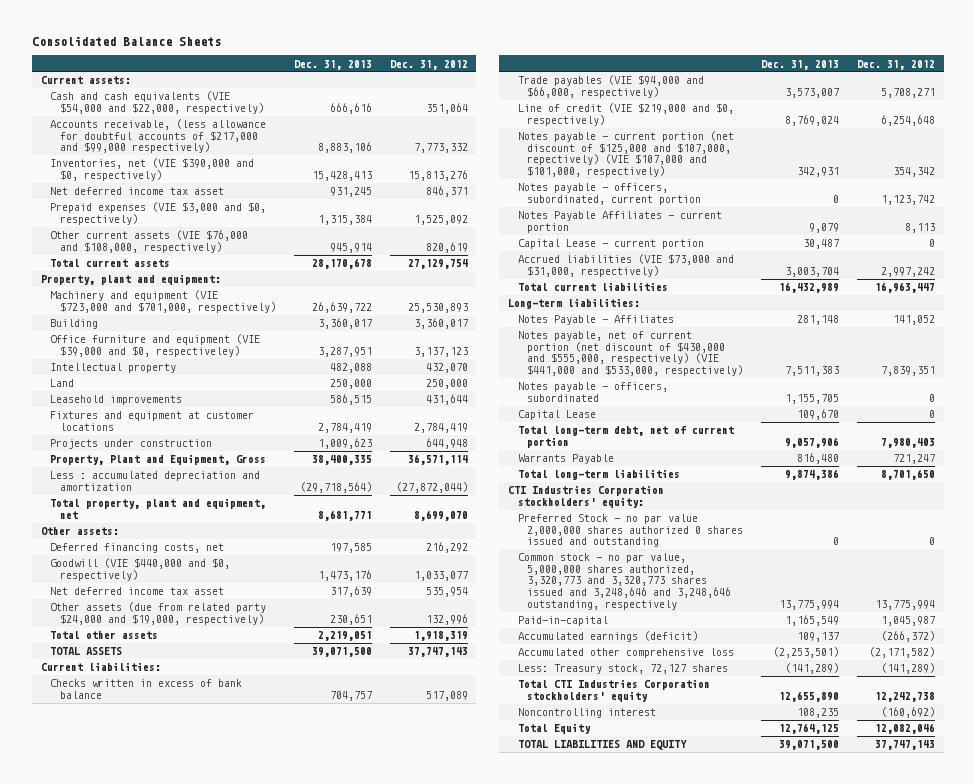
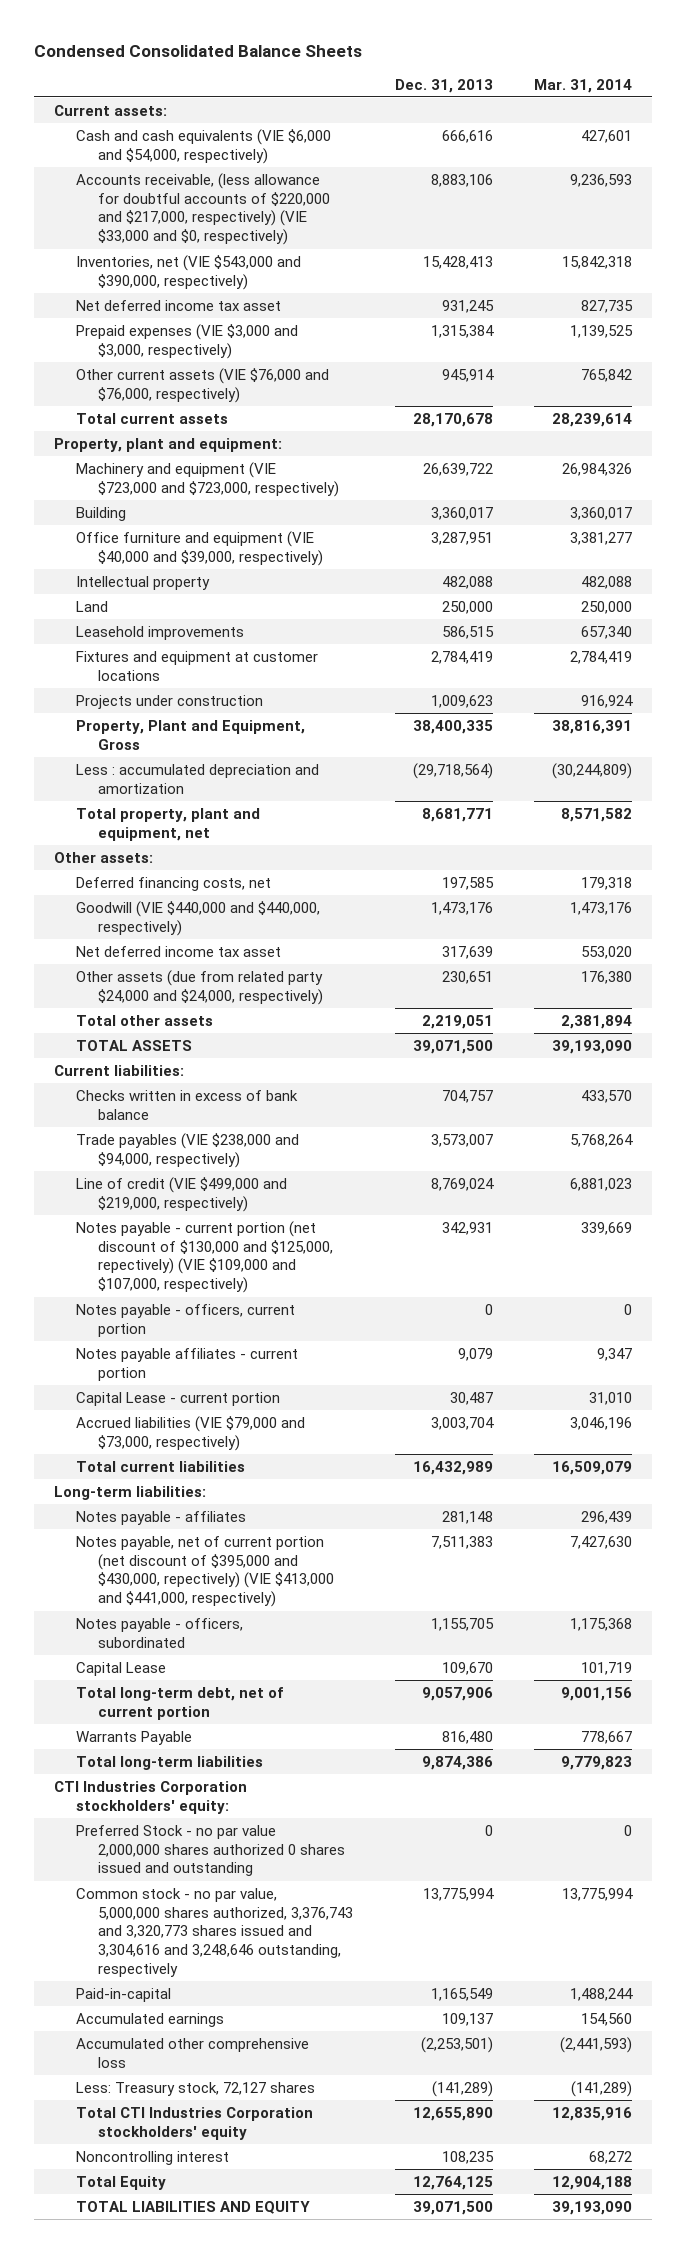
- Consolidated Balance Sheets
+ Condensed Consolidated Balance Sheets
- | Dec. 31, 2013 | Dec. 31, 2012
+ | Dec. 31, 2013 | Mar. 31, 2014
- Cash and cash equivalents (VIE $54,000 and $22,000, respectively) | 666,616 | 351,064
- Accounts receivable, (less allowance for doubtful accounts of $217,000 and $99,000 respectively) | 8,883,106 | 7,773,332
- Inventories, net (VIE $390,000 and $0, respectively) | 15,428,413 | 15,813,276
+ Cash and cash equivalents (VIE $6,000 and $54,000, respectively) | 666,616 | 427,601
+ Accounts receivable, (less allowance for doubtful accounts of $220,000 and $217,000, respectively) (VIE $33,000 and $0, respectively) | 8,883,106 | 9,236,593
+ Inventories, net (VIE $543,000 and $390,000, respectively) | 15,428,413 | 15,842,318
- Prepaid expenses (VIE $3,000 and $0, respectively) | 1,315,384 | 1,525,092
- Other current assets (VIE $76,000 and $108,000, respectively) | 945,914 | 820,619
+ Prepaid expenses (VIE $3,000 and $3,000, respectively) | 1,315,384 | 1,139,525
+ Other current assets (VIE $76,000 and $76,000, respectively) | 945,914 | 765,842
- Machinery and equipment (VIE $723,000 and $701,000, respectively) | 26,639,722 | 25,530,893
+ Machinery and equipment (VIE $723,000 and $723,000, respectively) | 26,639,722 | 26,984,326
- Office furniture and equipment (VIE $39,000 and $0, respectiveley) | 3,287,951 | 3,137,123
+ Office furniture and equipment (VIE $40,000 and $39,000, respectively) | 3,287,951 | 3,381,277
- Goodwill (VIE $440,000 and $0, respectively) | 1,473,176 | 1,033,077
+ Goodwill (VIE $440,000 and $440,000, respectively) | 1,473,176 | 1,473,176
- Other assets (due from related party $24,000 and $19,000, respectively) | 230,651 | 132,996
+ Other assets (due from related party $24,000 and $24,000, respectively) | 230,651 | 176,380
- Trade payables (VIE $94,000 and $66,000, respectively) | 3,573,007 | 5,708,271
- Line of credit (VIE $219,000 and $0, respectively) | 8,769,024 | 6,254,648
- Notes payable - current portion (net discount of $125,000 and $107,000, repectively) (VIE $107,000 and $101,000, respectively) | 342,931 | 354,342
- Notes payable - officers, subordinated, current portion | 0 | 1,123,742
- Notes Payable Affiliates - current portion | 9,079 | 8,113
+ Trade payables (VIE $238,000 and $94,000, respectively) | 3,573,007 | 5,768,264
+ Line of credit (VIE $499,000 and $219,000, respectively) | 8,769,024 | 6,881,023
+ Notes payable - current portion (net discount of $130,000 and $125,000, repectively) (VIE $109,000 and $107,000, respectively) | 342,931 | 339,669
+ Notes payable - officers, current portion | 0 | 0
+ Notes payable affiliates - current portion | 9,079 | 9,347
- Accrued liabilities (VIE $73,000 and $31,000, respectively) | 3,003,704 | 2,997,242
+ Accrued liabilities (VIE $79,000 and $73,000, respectively) | 3,003,704 | 3,046,196
- Notes Payable - Affiliates | 281,148 | 141,052
- Notes payable, net of current portion (net discount of $430,000 and $555,000, respectively) (VIE $441,000 and $533,000, respectively) | 7,511,383 | 7,839,351
+ Notes payable - affiliates | 281,148 | 296,439
+ Notes payable, net of current portion (net discount of $395,000 and $430,000, repectively) (VIE $413,000 and $441,000, respectively) | 7,511,383 | 7,427,630
- Common stock - no par value, 5,000,000 shares authorized, 3,320,773 and 3,320,773 shares issued and 3,248,646 and 3,248,646 outstanding, respectively | 13,775,994 | 13,775,994
+ Common stock - no par value, 5,000,000 shares authorized, 3,376,743 and 3,320,773 shares issued and 3,304,616 and 3,248,646 outstanding, respectively | 13,775,994 | 13,775,994
- Accumulated earnings (deficit) | 109,137 | (266,372)
+ Accumulated earnings | 109,137 | 154,560

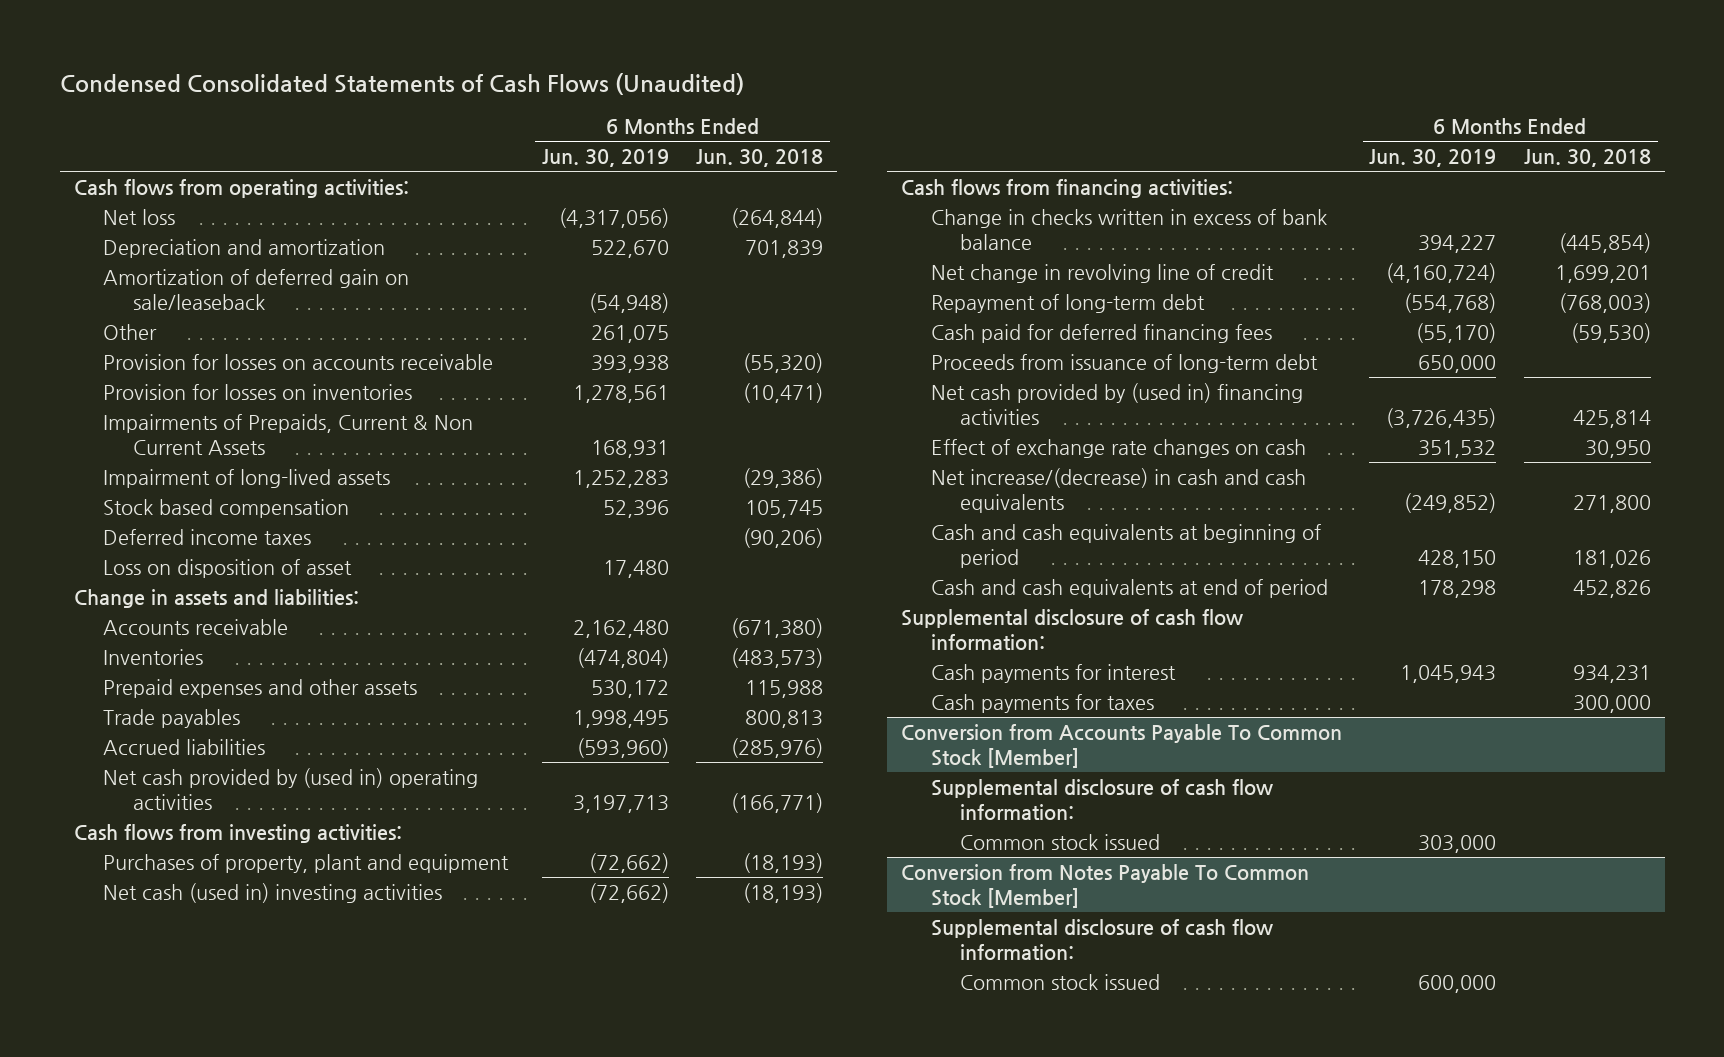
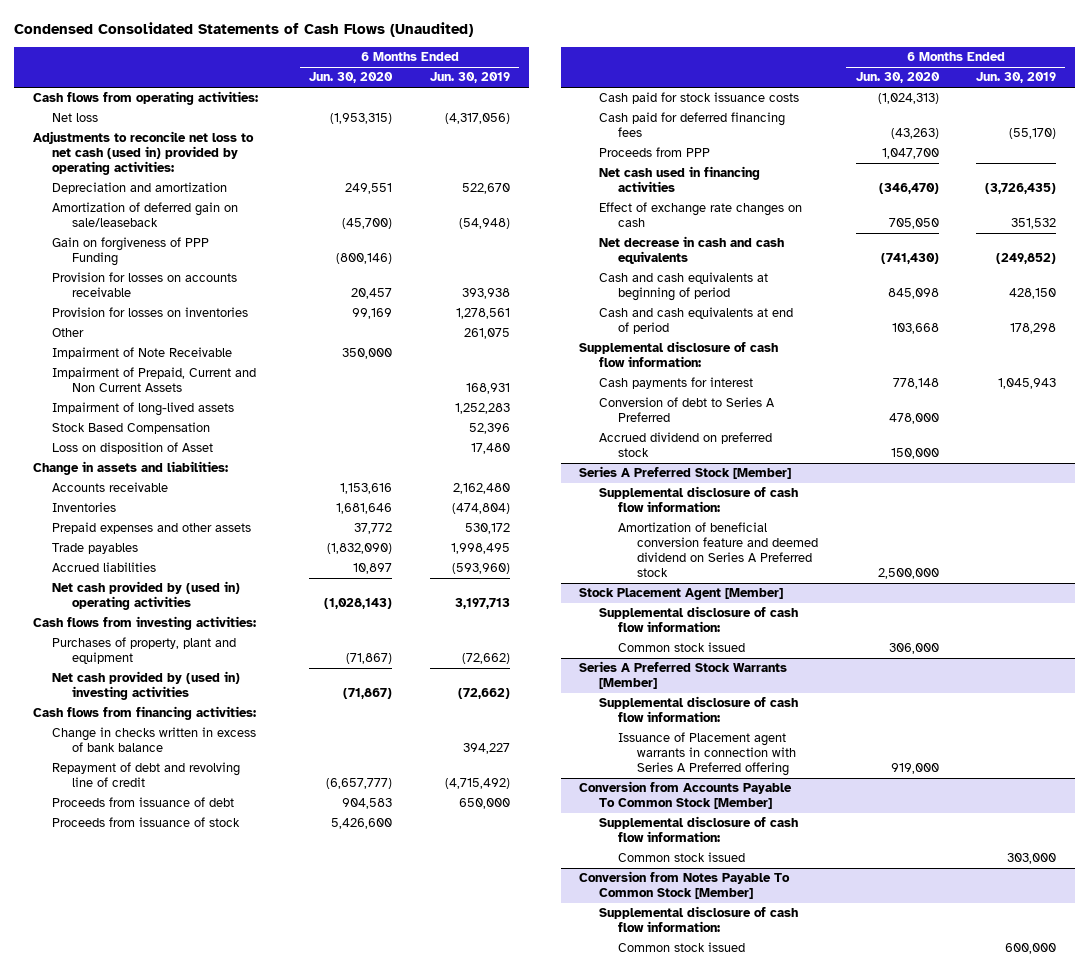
- | 6 Months Ended Jun. 30, 2019 | 6 Months Ended Jun. 30, 2018
+ | 6 Months Ended Jun. 30, 2020 | 6 Months Ended Jun. 30, 2019
+ Adjustments to reconcile net loss to net cash (used in) provided by operating activities:
+ Gain on forgiveness of PPP Funding | (800,146) |
- Impairments of Prepaids, Current & Non Current Assets | 168,931 |
moved down: Other | | 261,075
+ Impairment of Note Receivable | 350,000 |
+ Impairment of Prepaid, Current and Non Current Assets | | 168,931
- Stock based compensation | 52,396 | 105,745
- Deferred income taxes | | (90,206)
- Loss on disposition of asset | 17,480 |
+ Stock Based Compensation | | 52,396
+ Loss on disposition of Asset | | 17,480
- Net cash (used in) investing activities | (72,662) | (18,193)
+ Net cash provided by (used in) investing activities | (71,867) | (72,662)
- Net change in revolving line of credit | (4,160,724) | 1,699,201
- Repayment of long-term debt | (554,768) | (768,003)
+ Repayment of debt and revolving line of credit | (6,657,777) | (4,715,492)
+ Proceeds from issuance of debt | 904,583 | 650,000
+ Proceeds from issuance of stock | 5,426,600 |
+ Cash paid for stock issuance costs | (1,024,313) |
- Proceeds from issuance of long-term debt | 650,000 |
- Net cash provided by (used in) financing activities | (3,726,435) | 425,814
+ Proceeds from PPP | 1,047,700 |
+ Net cash used in financing activities | (346,470) | (3,726,435)
- Net increase/(decrease) in cash and cash equivalents | (249,852) | 271,800
+ Net decrease in cash and cash equivalents | (741,430) | (249,852)
- Cash payments for taxes | | 300,000
+ Conversion of debt to Series A Preferred | 478,000 |
+ Accrued dividend on preferred stock | 150,000 |
+ Series A Preferred Stock [Member]
+ Supplemental disclosure of cash flow information:
+ Amortization of beneficial conversion feature and deemed dividend on Series A Preferred stock | 2,500,000 |
+ Stock Placement Agent [Member]
+ Supplemental disclosure of cash flow information:
+ Common stock issued | 306,000 |
+ Series A Preferred Stock Warrants [Member]
+ Supplemental disclosure of cash flow information:
+ Issuance of Placement agent warrants in connection with Series A Preferred offering | 919,000 |

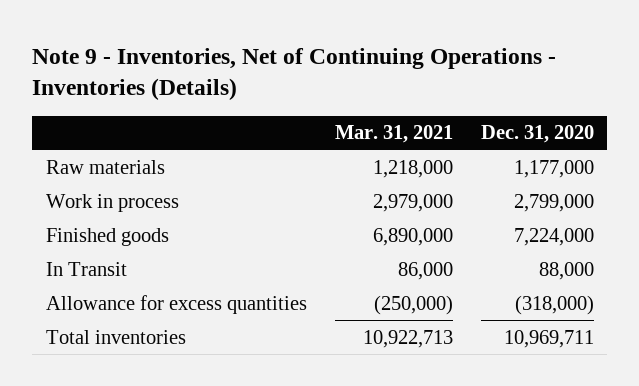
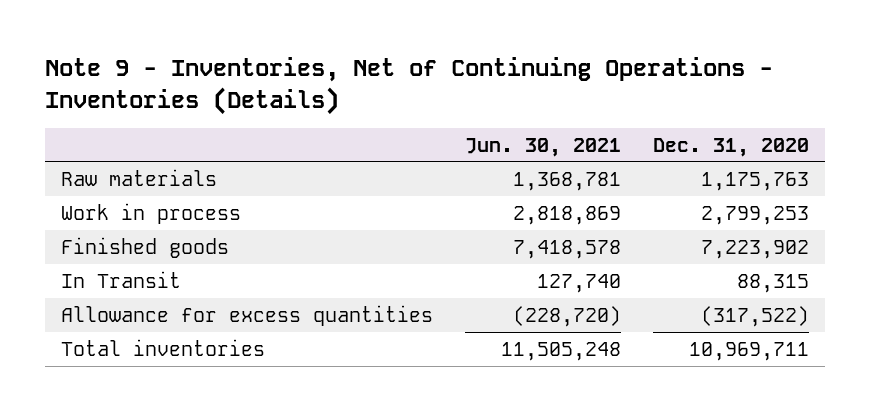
- | Mar. 31, 2021 | Dec. 31, 2020
+ | Jun. 30, 2021 | Dec. 31, 2020
- Raw materials | 1,218,000 | 1,177,000
- Work in process | 2,979,000 | 2,799,000
- Finished goods | 6,890,000 | 7,224,000
- In Transit | 86,000 | 88,000
- Allowance for excess quantities | (250,000) | (318,000)
+ Raw materials | 1,368,781 | 1,175,763
+ Work in process | 2,818,869 | 2,799,253
+ Finished goods | 7,418,578 | 7,223,902
+ In Transit | 127,740 | 88,315
+ Allowance for excess quantities | (228,720) | (317,522)

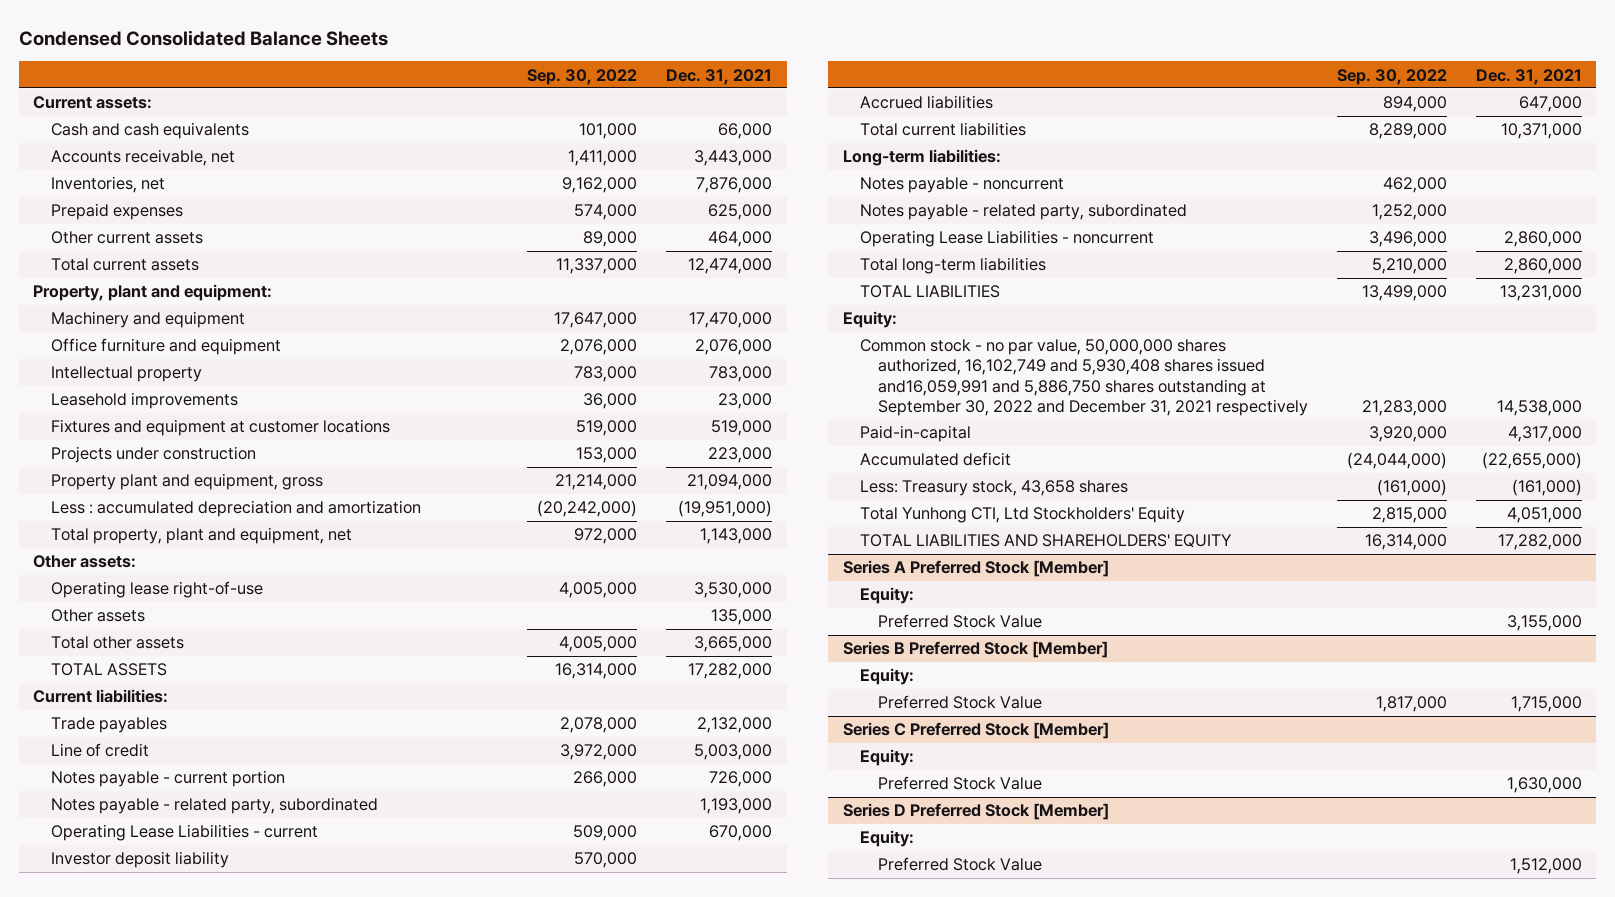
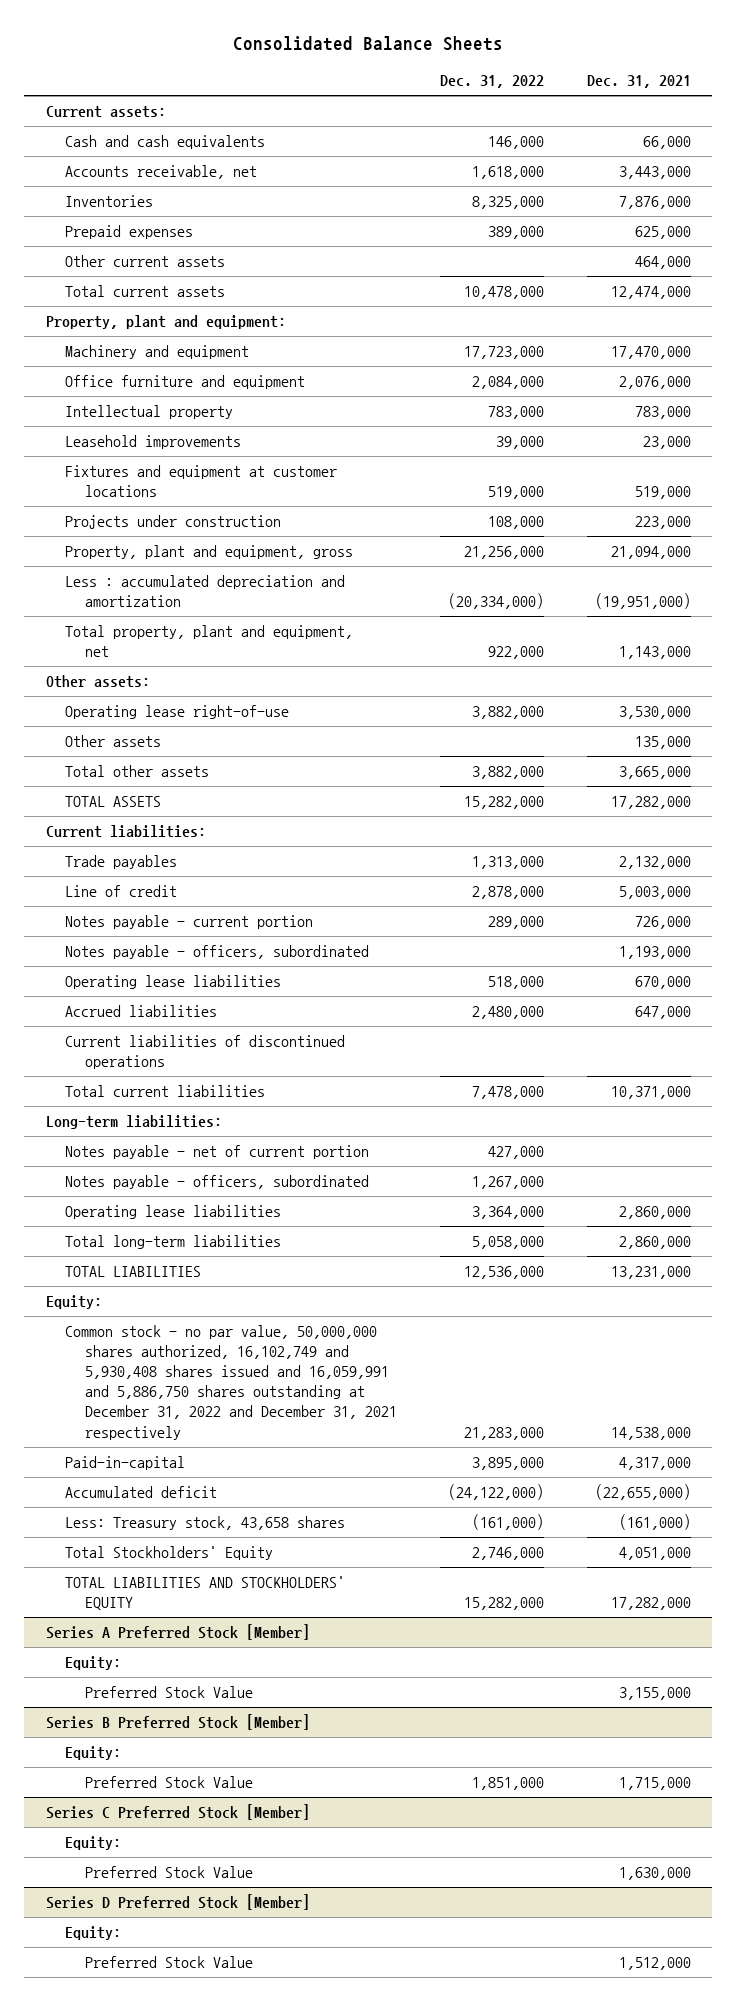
- Condensed Consolidated Balance Sheets
+ Consolidated Balance Sheets
- | Sep. 30, 2022 | Dec. 31, 2021
+ | Dec. 31, 2022 | Dec. 31, 2021
- Inventories, net | 9,162,000 | 7,876,000
+ Inventories | 8,325,000 | 7,876,000
- Property plant and equipment, gross | 21,214,000 | 21,094,000
+ Property, plant and equipment, gross | 21,256,000 | 21,094,000
- Notes payable - related party, subordinated | | 1,193,000
- Operating Lease Liabilities - current | 509,000 | 670,000
- Investor deposit liability | 570,000 |
+ Notes payable - officers, subordinated | | 1,193,000
+ Operating lease liabilities | 518,000 | 670,000
+ Current liabilities of discontinued operations
- Notes payable - noncurrent | 462,000 |
- Notes payable - related party, subordinated | 1,252,000 |
- Operating Lease Liabilities - noncurrent | 3,496,000 | 2,860,000
+ Notes payable - net of current portion | 427,000 |
+ Notes payable - officers, subordinated | 1,267,000 |
+ Operating lease liabilities | 3,364,000 | 2,860,000
- Common stock - no par value, 50,000,000 shares authorized, 16,102,749 and 5,930,408 shares issued and16,059,991 and 5,886,750 shares outstanding at September 30, 2022 and December 31, 2021 respectively | 21,283,000 | 14,538,000
+ Common stock - no par value, 50,000,000 shares authorized, 16,102,749 and 5,930,408 shares issued and 16,059,991 and 5,886,750 shares outstanding at December 31, 2022 and December 31, 2021 respectively | 21,283,000 | 14,538,000
- Total Yunhong CTI, Ltd Stockholders' Equity | 2,815,000 | 4,051,000
- TOTAL LIABILITIES AND SHAREHOLDERS' EQUITY | 16,314,000 | 17,282,000
+ Total Stockholders' Equity | 2,746,000 | 4,051,000
+ TOTAL LIABILITIES AND STOCKHOLDERS' EQUITY | 15,282,000 | 17,282,000

